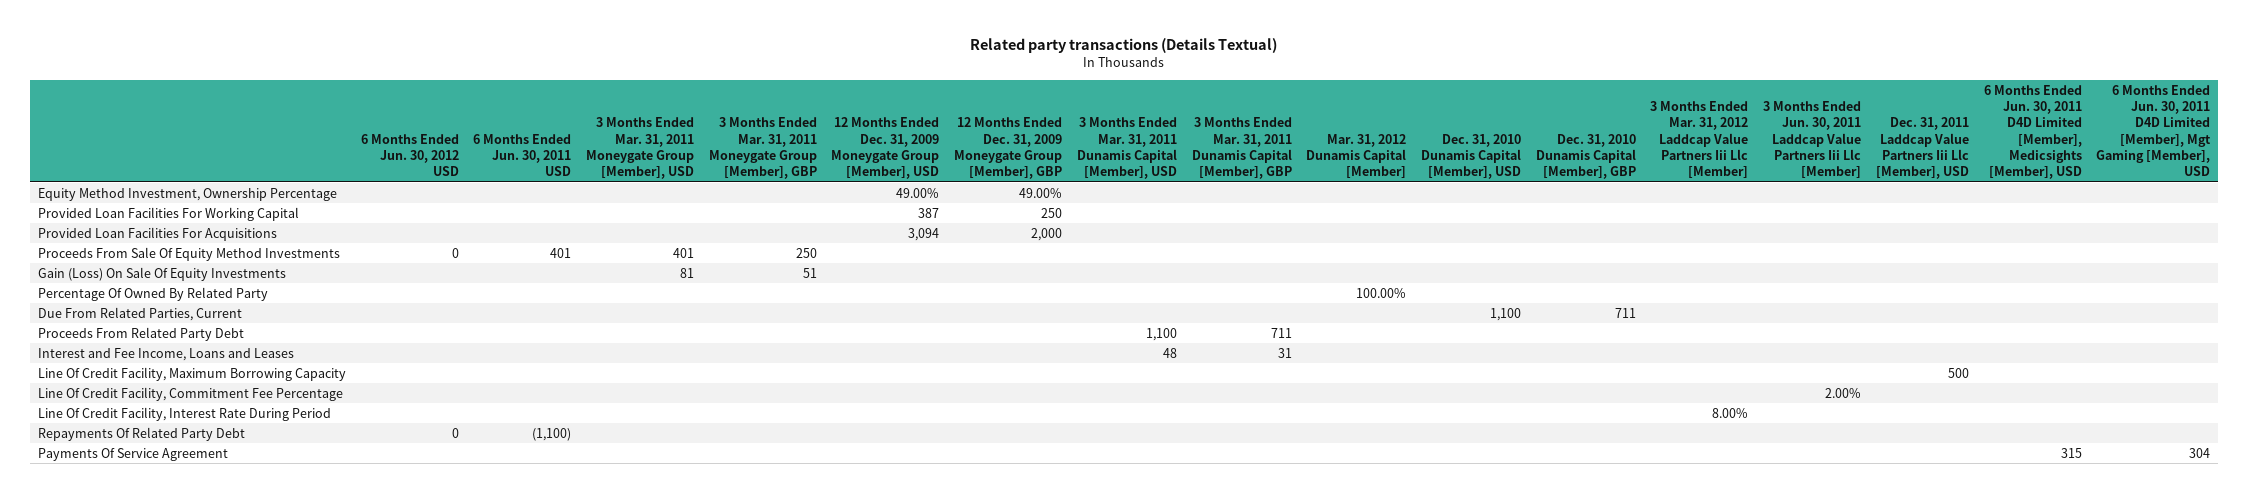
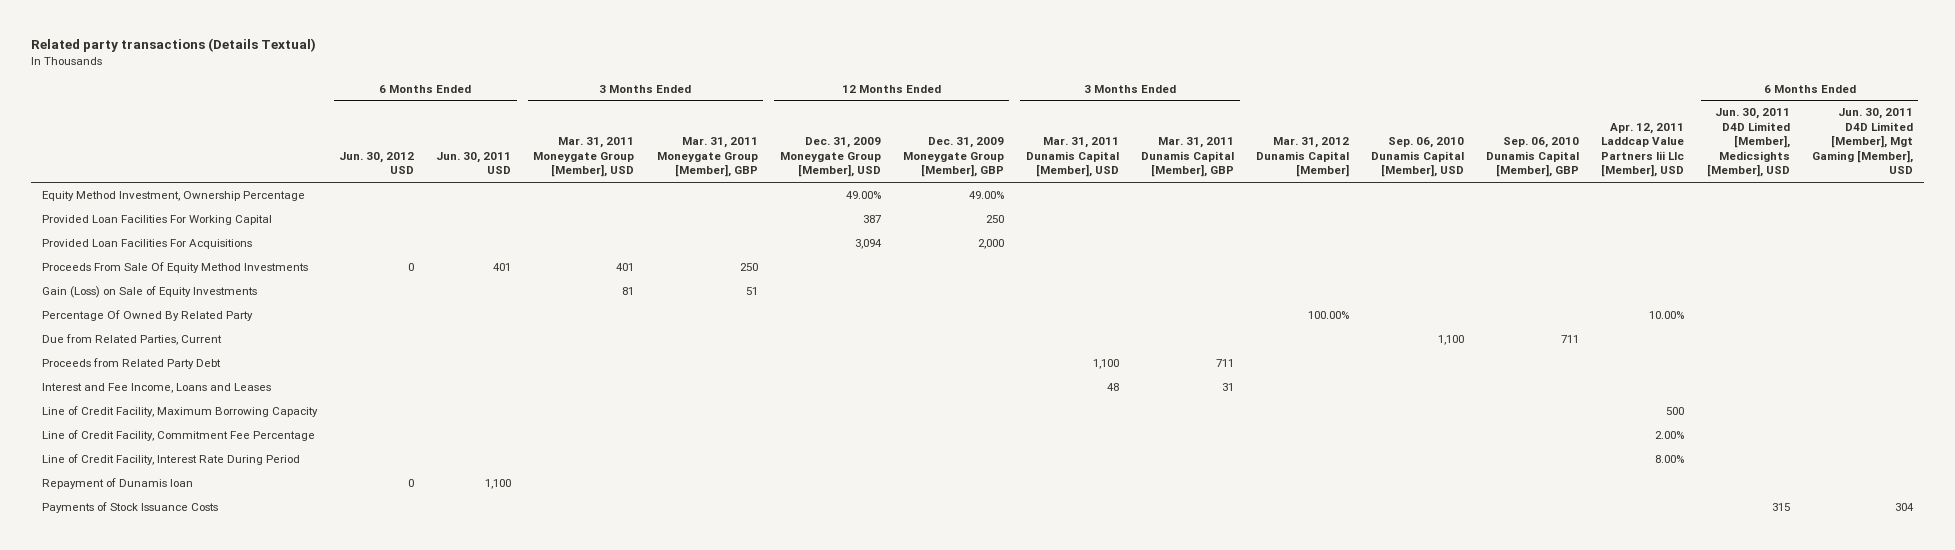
- | 6 Months Ended Jun. 30, 2012 USD | 6 Months Ended Jun. 30, 2011 USD | 3 Months Ended Mar. 31, 2011 Moneygate Group [Member], USD | 3 Months Ended Mar. 31, 2011 Moneygate Group [Member], GBP | 12 Months Ended Dec. 31, 2009 Moneygate Group [Member], USD | 12 Months Ended Dec. 31, 2009 Moneygate Group [Member], GBP | 3 Months Ended Mar. 31, 2011 Dunamis Capital [Member], USD | 3 Months Ended Mar. 31, 2011 Dunamis Capital [Member], GBP | Mar. 31, 2012 Dunamis Capital [Member] | Dec. 31, 2010 Dunamis Capital [Member], USD | Dec. 31, 2010 Dunamis Capital [Member], GBP | 3 Months Ended Mar. 31, 2012 Laddcap Value Partners Iii Llc [Member] | 3 Months Ended Jun. 30, 2011 Laddcap Value Partners Iii Llc [Member] | Dec. 31, 2011 Laddcap Value Partners Iii Llc [Member], USD | 6 Months Ended Jun. 30, 2011 D4D Limited [Member], Medicsights [Member], USD | 6 Months Ended Jun. 30, 2011 D4D Limited [Member], Mgt Gaming [Member], USD
+ | 6 Months Ended Jun. 30, 2012 USD | 6 Months Ended Jun. 30, 2011 USD | 3 Months Ended Mar. 31, 2011 Moneygate Group [Member], USD | 3 Months Ended Mar. 31, 2011 Moneygate Group [Member], GBP | 12 Months Ended Dec. 31, 2009 Moneygate Group [Member], USD | 12 Months Ended Dec. 31, 2009 Moneygate Group [Member], GBP | 3 Months Ended Mar. 31, 2011 Dunamis Capital [Member], USD | 3 Months Ended Mar. 31, 2011 Dunamis Capital [Member], GBP | Mar. 31, 2012 Dunamis Capital [Member] | Sep. 06, 2010 Dunamis Capital [Member], USD | Sep. 06, 2010 Dunamis Capital [Member], GBP | Apr. 12, 2011 Laddcap Value Partners Iii Llc [Member], USD | 6 Months Ended Jun. 30, 2011 D4D Limited [Member], Medicsights [Member], USD | 6 Months Ended Jun. 30, 2011 D4D Limited [Member], Mgt Gaming [Member], USD
- Gain (Loss) On Sale Of Equity Investments | | | 81 | 51 | | | | | | | | | | | |
+ Gain (Loss) on Sale of Equity Investments | | | 81 | 51 | | | | | | | | | |
- Due From Related Parties, Current | | | | | | | | | | 1,100 | 711 | | | | |
- Proceeds From Related Party Debt | | | | | | | 1,100 | 711 | | | | | | | |
+ Due from Related Parties, Current | | | | | | | | | | 1,100 | 711 | | |
+ Proceeds from Related Party Debt | | | | | | | 1,100 | 711 | | | | | |
- Line Of Credit Facility, Maximum Borrowing Capacity | | | | | | | | | | | | | | 500 | |
- Line Of Credit Facility, Commitment Fee Percentage | | | | | | | | | | | | | 2.00% | | |
- Line Of Credit Facility, Interest Rate During Period | | | | | | | | | | | | 8.00% | | | |
- Repayments Of Related Party Debt | 0 | (1,100) | | | | | | | | | | | | | |
- Payments Of Service Agreement | | | | | | | | | | | | | | | 315 | 304
+ Line of Credit Facility, Maximum Borrowing Capacity | | | | | | | | | | | | 500 | |
+ Line of Credit Facility, Commitment Fee Percentage | | | | | | | | | | | | 2.00% | |
+ Line of Credit Facility, Interest Rate During Period | | | | | | | | | | | | 8.00% | |
+ Repayment of Dunamis loan | 0 | 1,100 | | | | | | | | | | | |
+ Payments of Stock Issuance Costs | | | | | | | | | | | | | 315 | 304

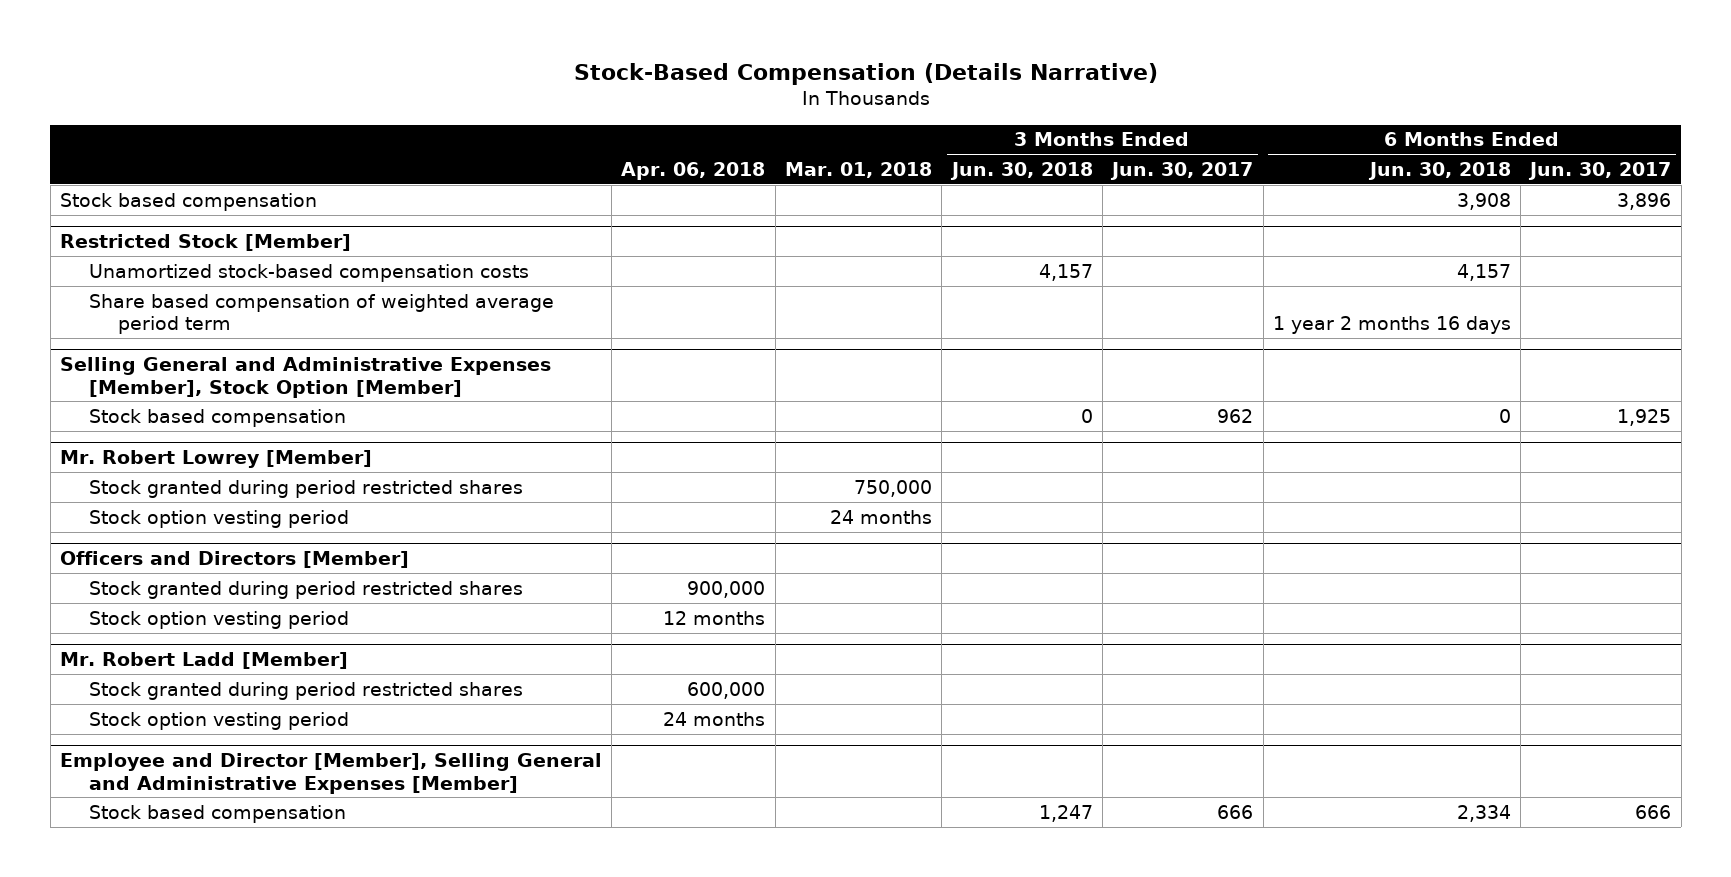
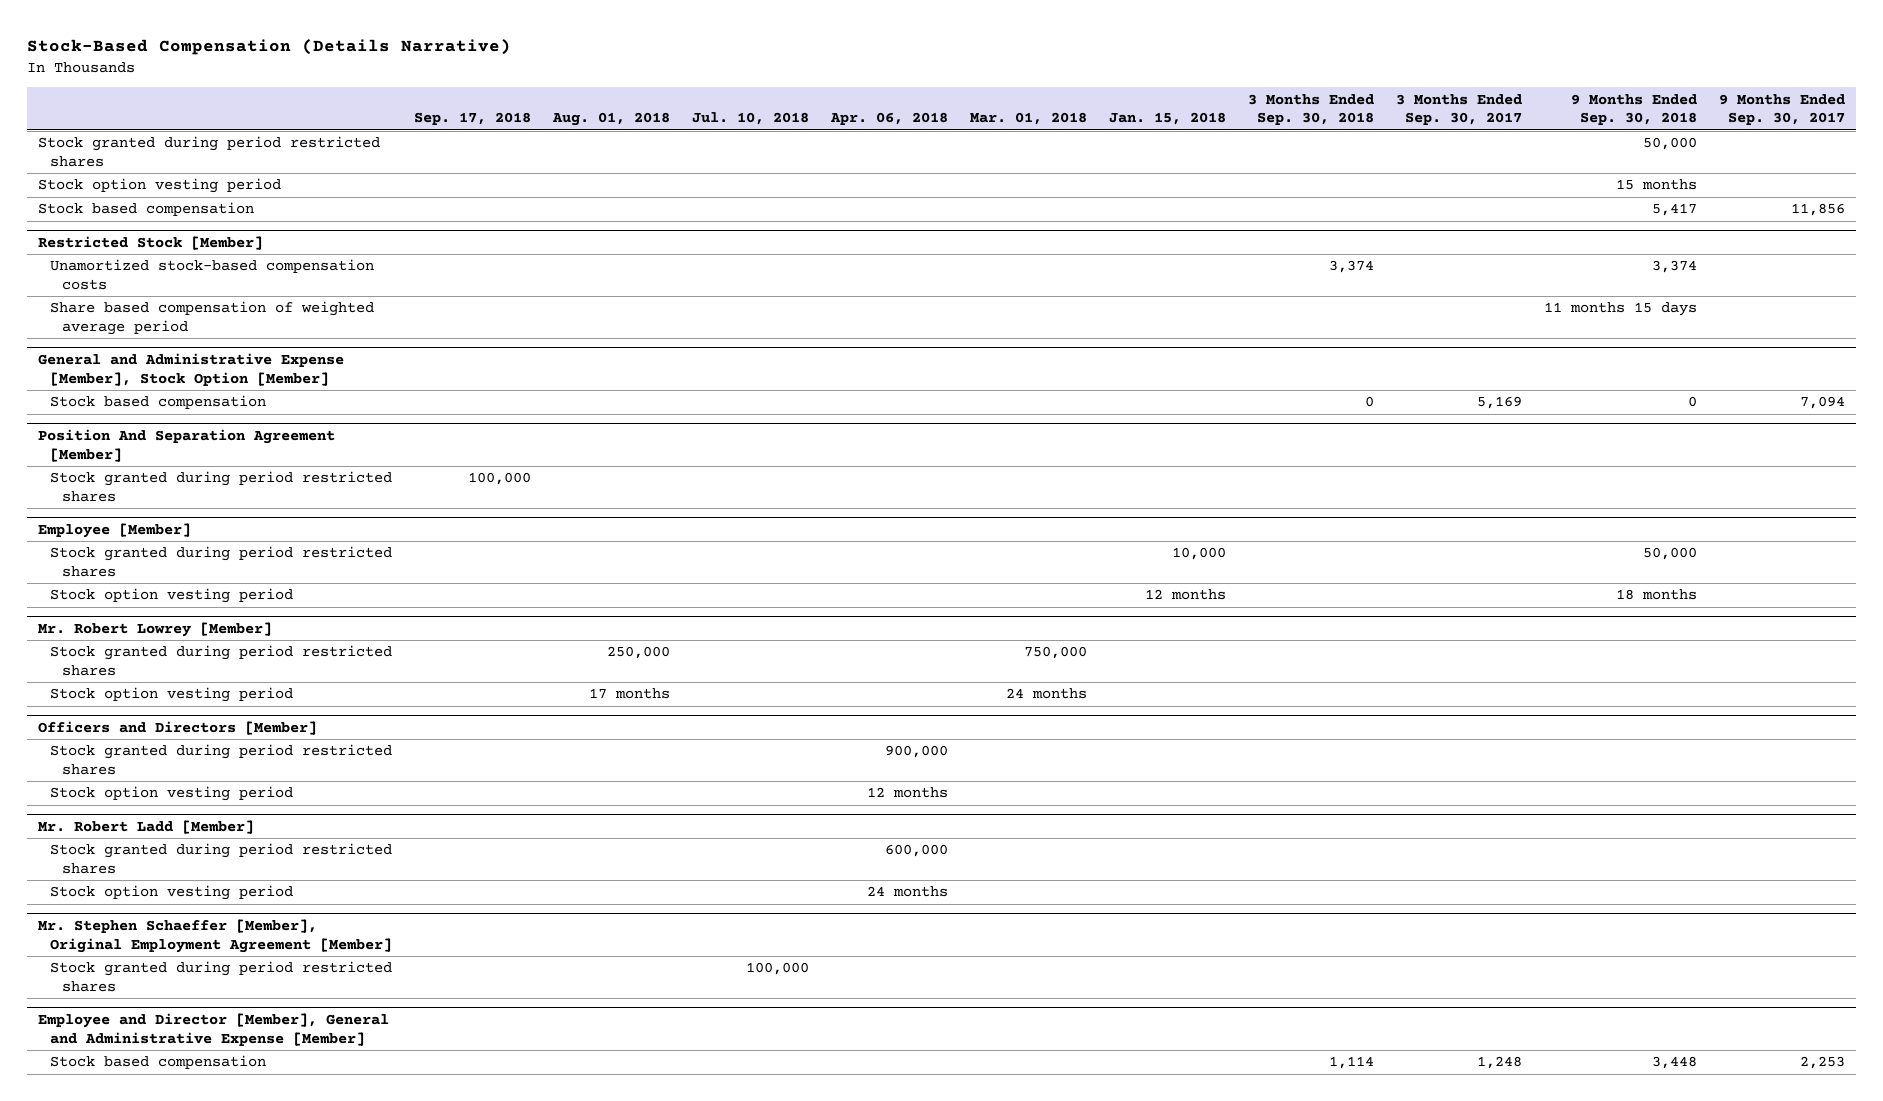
- | Apr. 06, 2018 | Mar. 01, 2018 | 3 Months Ended Jun. 30, 2018 | 3 Months Ended Jun. 30, 2017 | 6 Months Ended Jun. 30, 2018 | 6 Months Ended Jun. 30, 2017
+ | Sep. 17, 2018 | Aug. 01, 2018 | Jul. 10, 2018 | Apr. 06, 2018 | Mar. 01, 2018 | Jan. 15, 2018 | 3 Months Ended Sep. 30, 2018 | 3 Months Ended Sep. 30, 2017 | 9 Months Ended Sep. 30, 2018 | 9 Months Ended Sep. 30, 2017
+ Stock granted during period restricted shares | | | | | | | | | 50,000 |
+ Stock option vesting period | | | | | | | | | 15 months |
@ Restricted Stock [Member]
- Share based compensation of weighted average period term | | | | | 1 year 2 months 16 days |
- Selling General and Administrative Expenses [Member], Stock Option [Member]
@ Restricted Stock [Member]
+ Share based compensation of weighted average period | | | | | | | | | 11 months 15 days |
+ General and Administrative Expense [Member], Stock Option [Member]
+ Position And Separation Agreement [Member]
+ Stock granted during period restricted shares | 100,000 | | | | | | | | |
+ Employee [Member]
+ Stock granted during period restricted shares | | | | | | 10,000 | | | 50,000 |
+ Stock option vesting period | | | | | | 12 months | | | 18 months |
- Employee and Director [Member], Selling General and Administrative Expenses [Member]
+ Mr. Stephen Schaeffer [Member], Original Employment Agreement [Member]
+ Stock granted during period restricted shares | | | 100,000 | | | | | | |
+ Employee and Director [Member], General and Administrative Expense [Member]

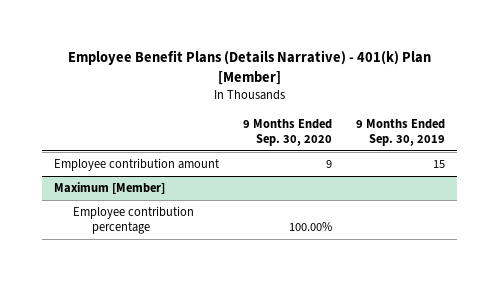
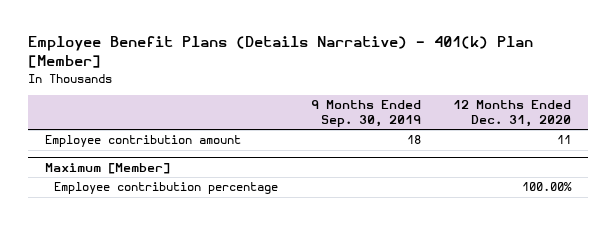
- | 9 Months Ended Sep. 30, 2020 | 9 Months Ended Sep. 30, 2019
+ | 9 Months Ended Sep. 30, 2019 | 12 Months Ended Dec. 31, 2020
- Employee contribution amount | 9 | 15
+ Employee contribution amount | 18 | 11

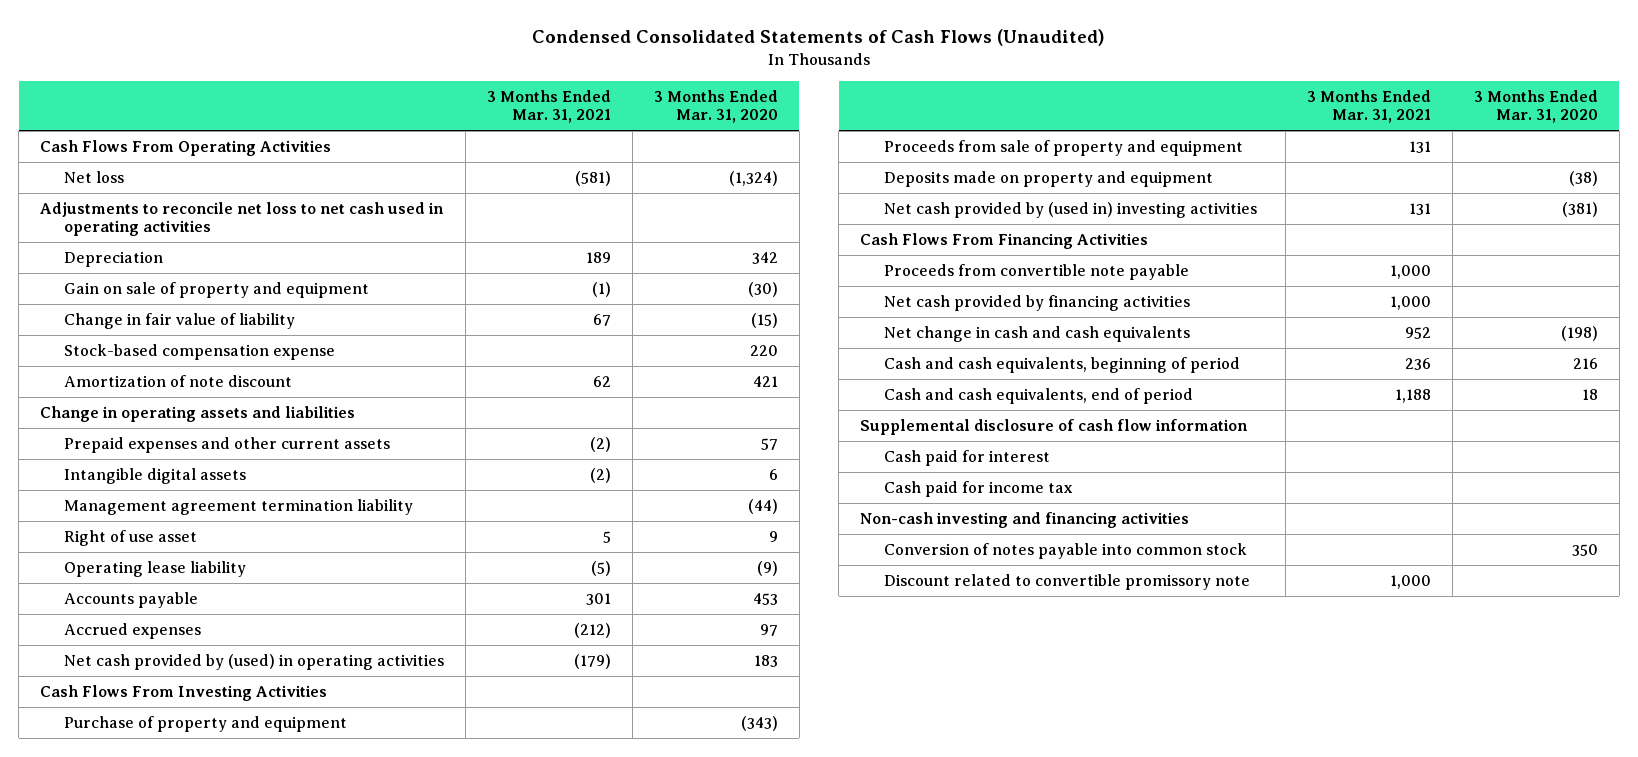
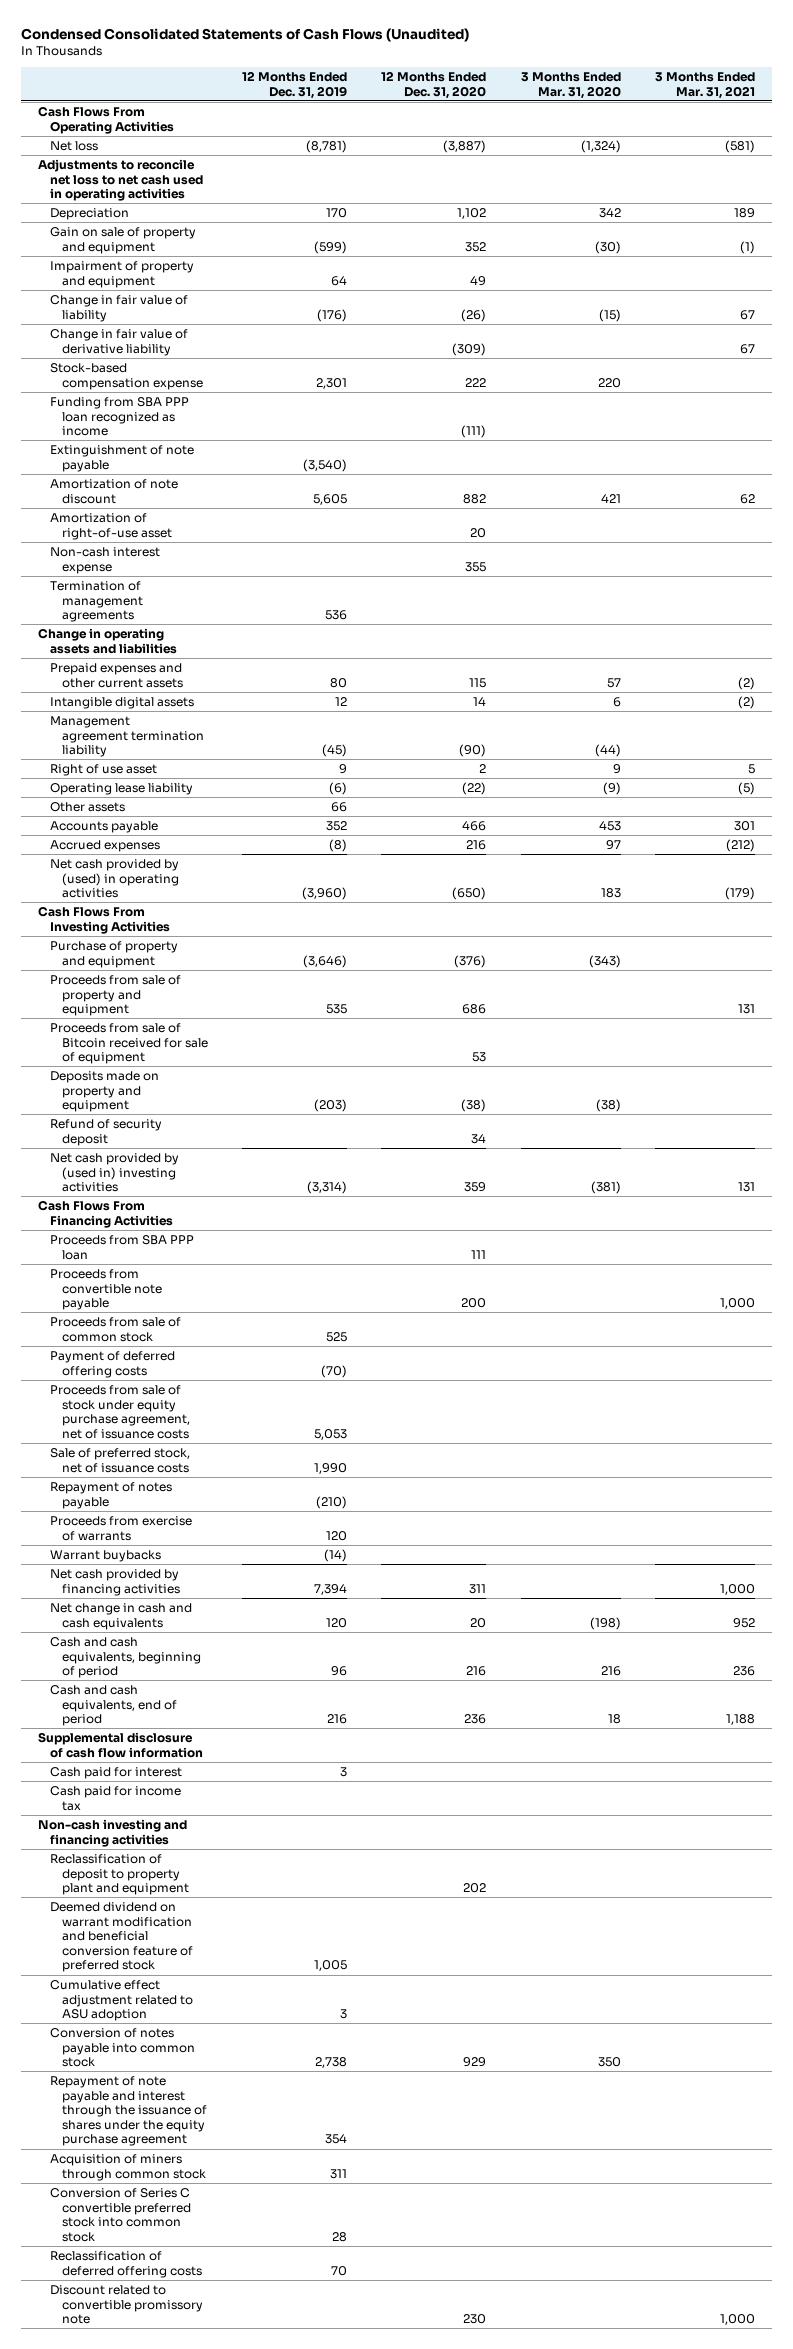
- | 3 Months Ended Mar. 31, 2021 | 3 Months Ended Mar. 31, 2020
+ | 12 Months Ended Dec. 31, 2019 | 12 Months Ended Dec. 31, 2020 | 3 Months Ended Mar. 31, 2020 | 3 Months Ended Mar. 31, 2021
+ Impairment of property and equipment | 64 | 49 | |
+ Change in fair value of derivative liability | | (309) | | 67
+ Funding from SBA PPP loan recognized as income | | (111) | |
+ Extinguishment of note payable | (3,540) | | |
+ Amortization of right-of-use asset | | 20 | |
+ Non-cash interest expense | | 355 | |
+ Termination of management agreements | 536 | | |
+ Other assets | 66 | | |
+ Proceeds from sale of Bitcoin received for sale of equipment | | 53 | |
+ Refund of security deposit | | 34 | |
+ Proceeds from SBA PPP loan | | 111 | |
+ Proceeds from sale of common stock | 525 | | |
+ Payment of deferred offering costs | (70) | | |
+ Proceeds from sale of stock under equity purchase agreement, net of issuance costs | 5,053 | | |
+ Sale of preferred stock, net of issuance costs | 1,990 | | |
+ Repayment of notes payable | (210) | | |
+ Proceeds from exercise of warrants | 120 | | |
+ Warrant buybacks | (14) | | |
+ Reclassification of deposit to property plant and equipment | | 202 | |
+ Deemed dividend on warrant modification and beneficial conversion feature of preferred stock | 1,005 | | |
+ Cumulative effect adjustment related to ASU adoption | 3 | | |
+ Repayment of note payable and interest through the issuance of shares under the equity purchase agreement | 354 | | |
+ Acquisition of miners through common stock | 311 | | |
+ Conversion of Series C convertible preferred stock into common stock | 28 | | |
+ Reclassification of deferred offering costs | 70 | | |

